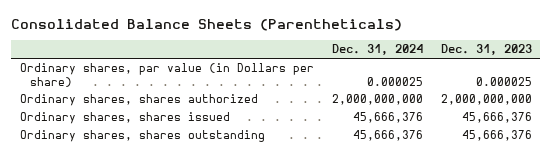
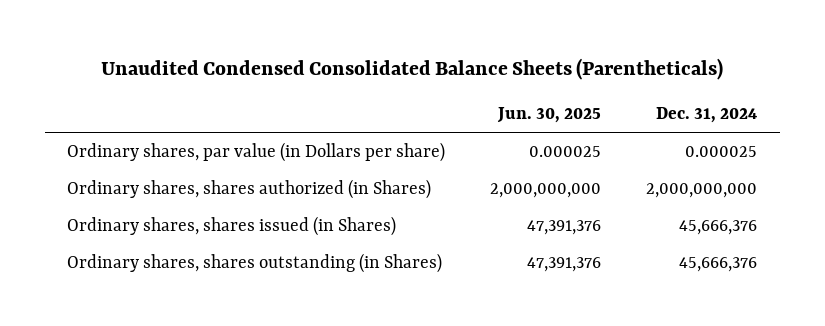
- Consolidated Balance Sheets (Parentheticals)
+ Unaudited Condensed Consolidated Balance Sheets (Parentheticals)
- | Dec. 31, 2024 | Dec. 31, 2023
+ | Jun. 30, 2025 | Dec. 31, 2024
- Ordinary shares, shares authorized | 2,000,000,000 | 2,000,000,000
- Ordinary shares, shares issued | 45,666,376 | 45,666,376
- Ordinary shares, shares outstanding | 45,666,376 | 45,666,376
+ Ordinary shares, shares authorized (in Shares) | 2,000,000,000 | 2,000,000,000
+ Ordinary shares, shares issued (in Shares) | 47,391,376 | 45,666,376
+ Ordinary shares, shares outstanding (in Shares) | 47,391,376 | 45,666,376

